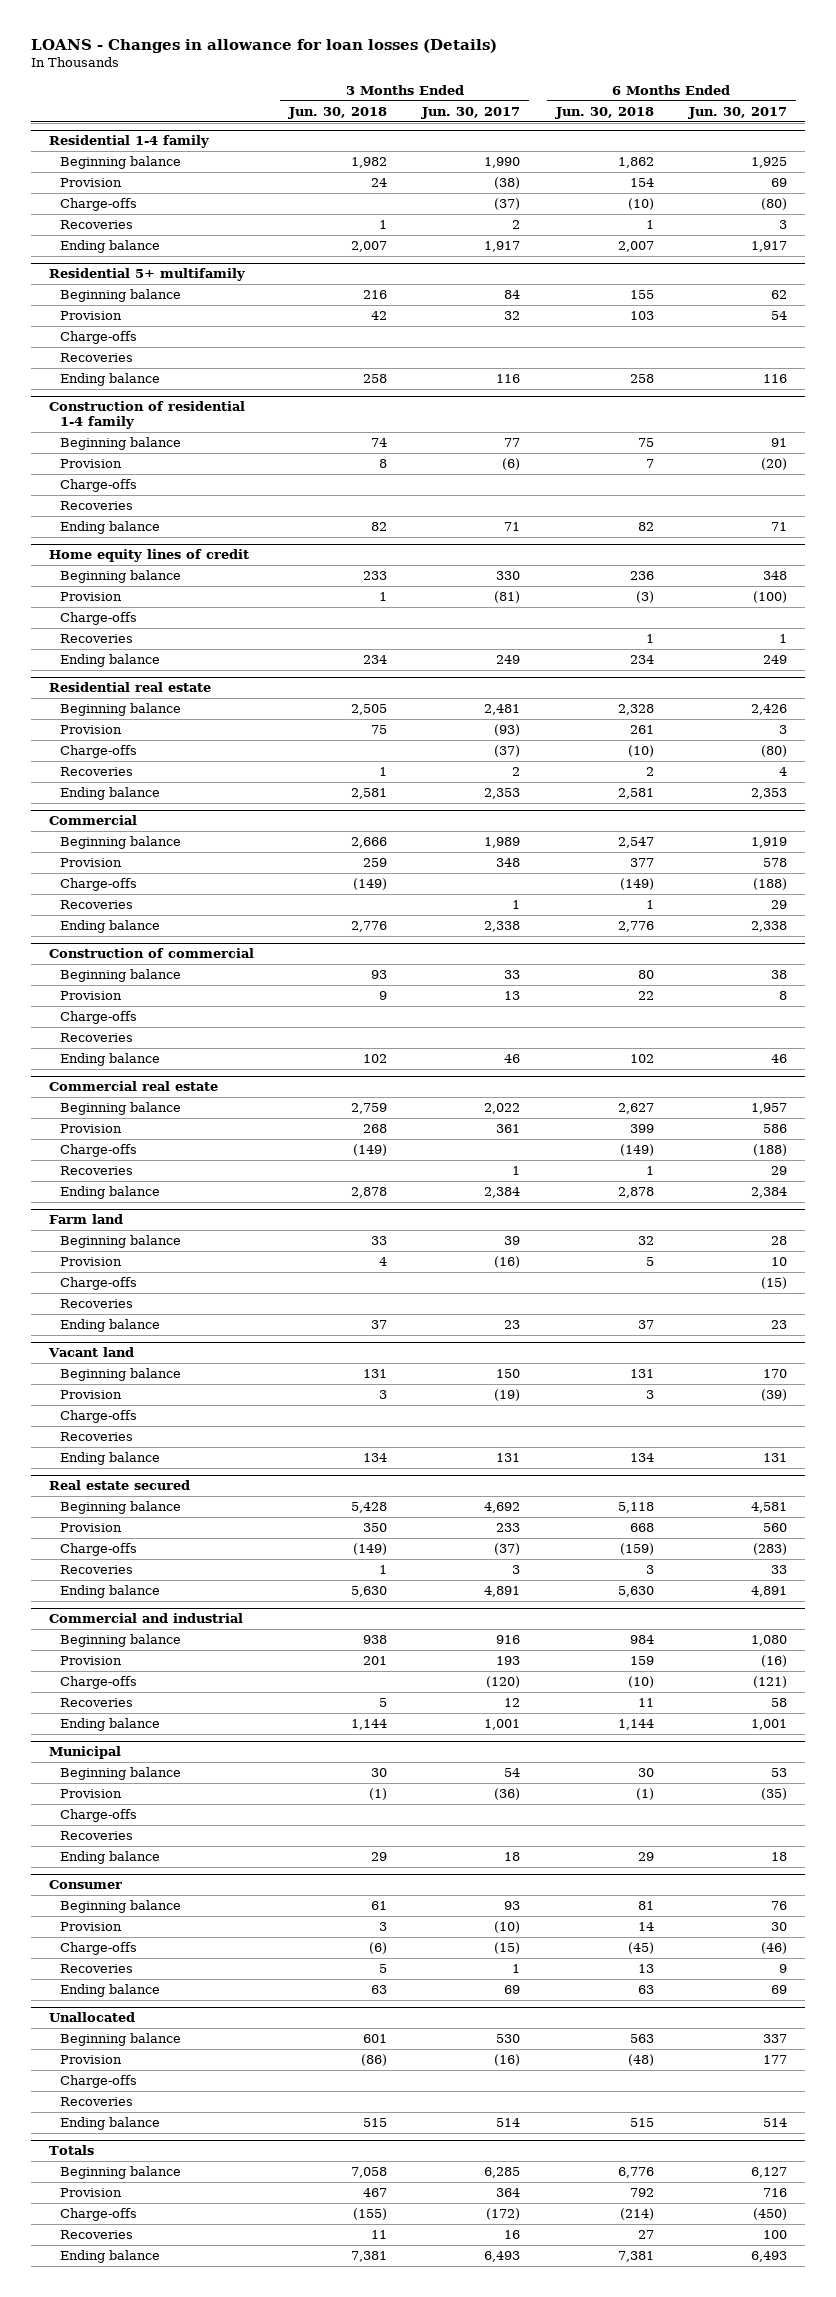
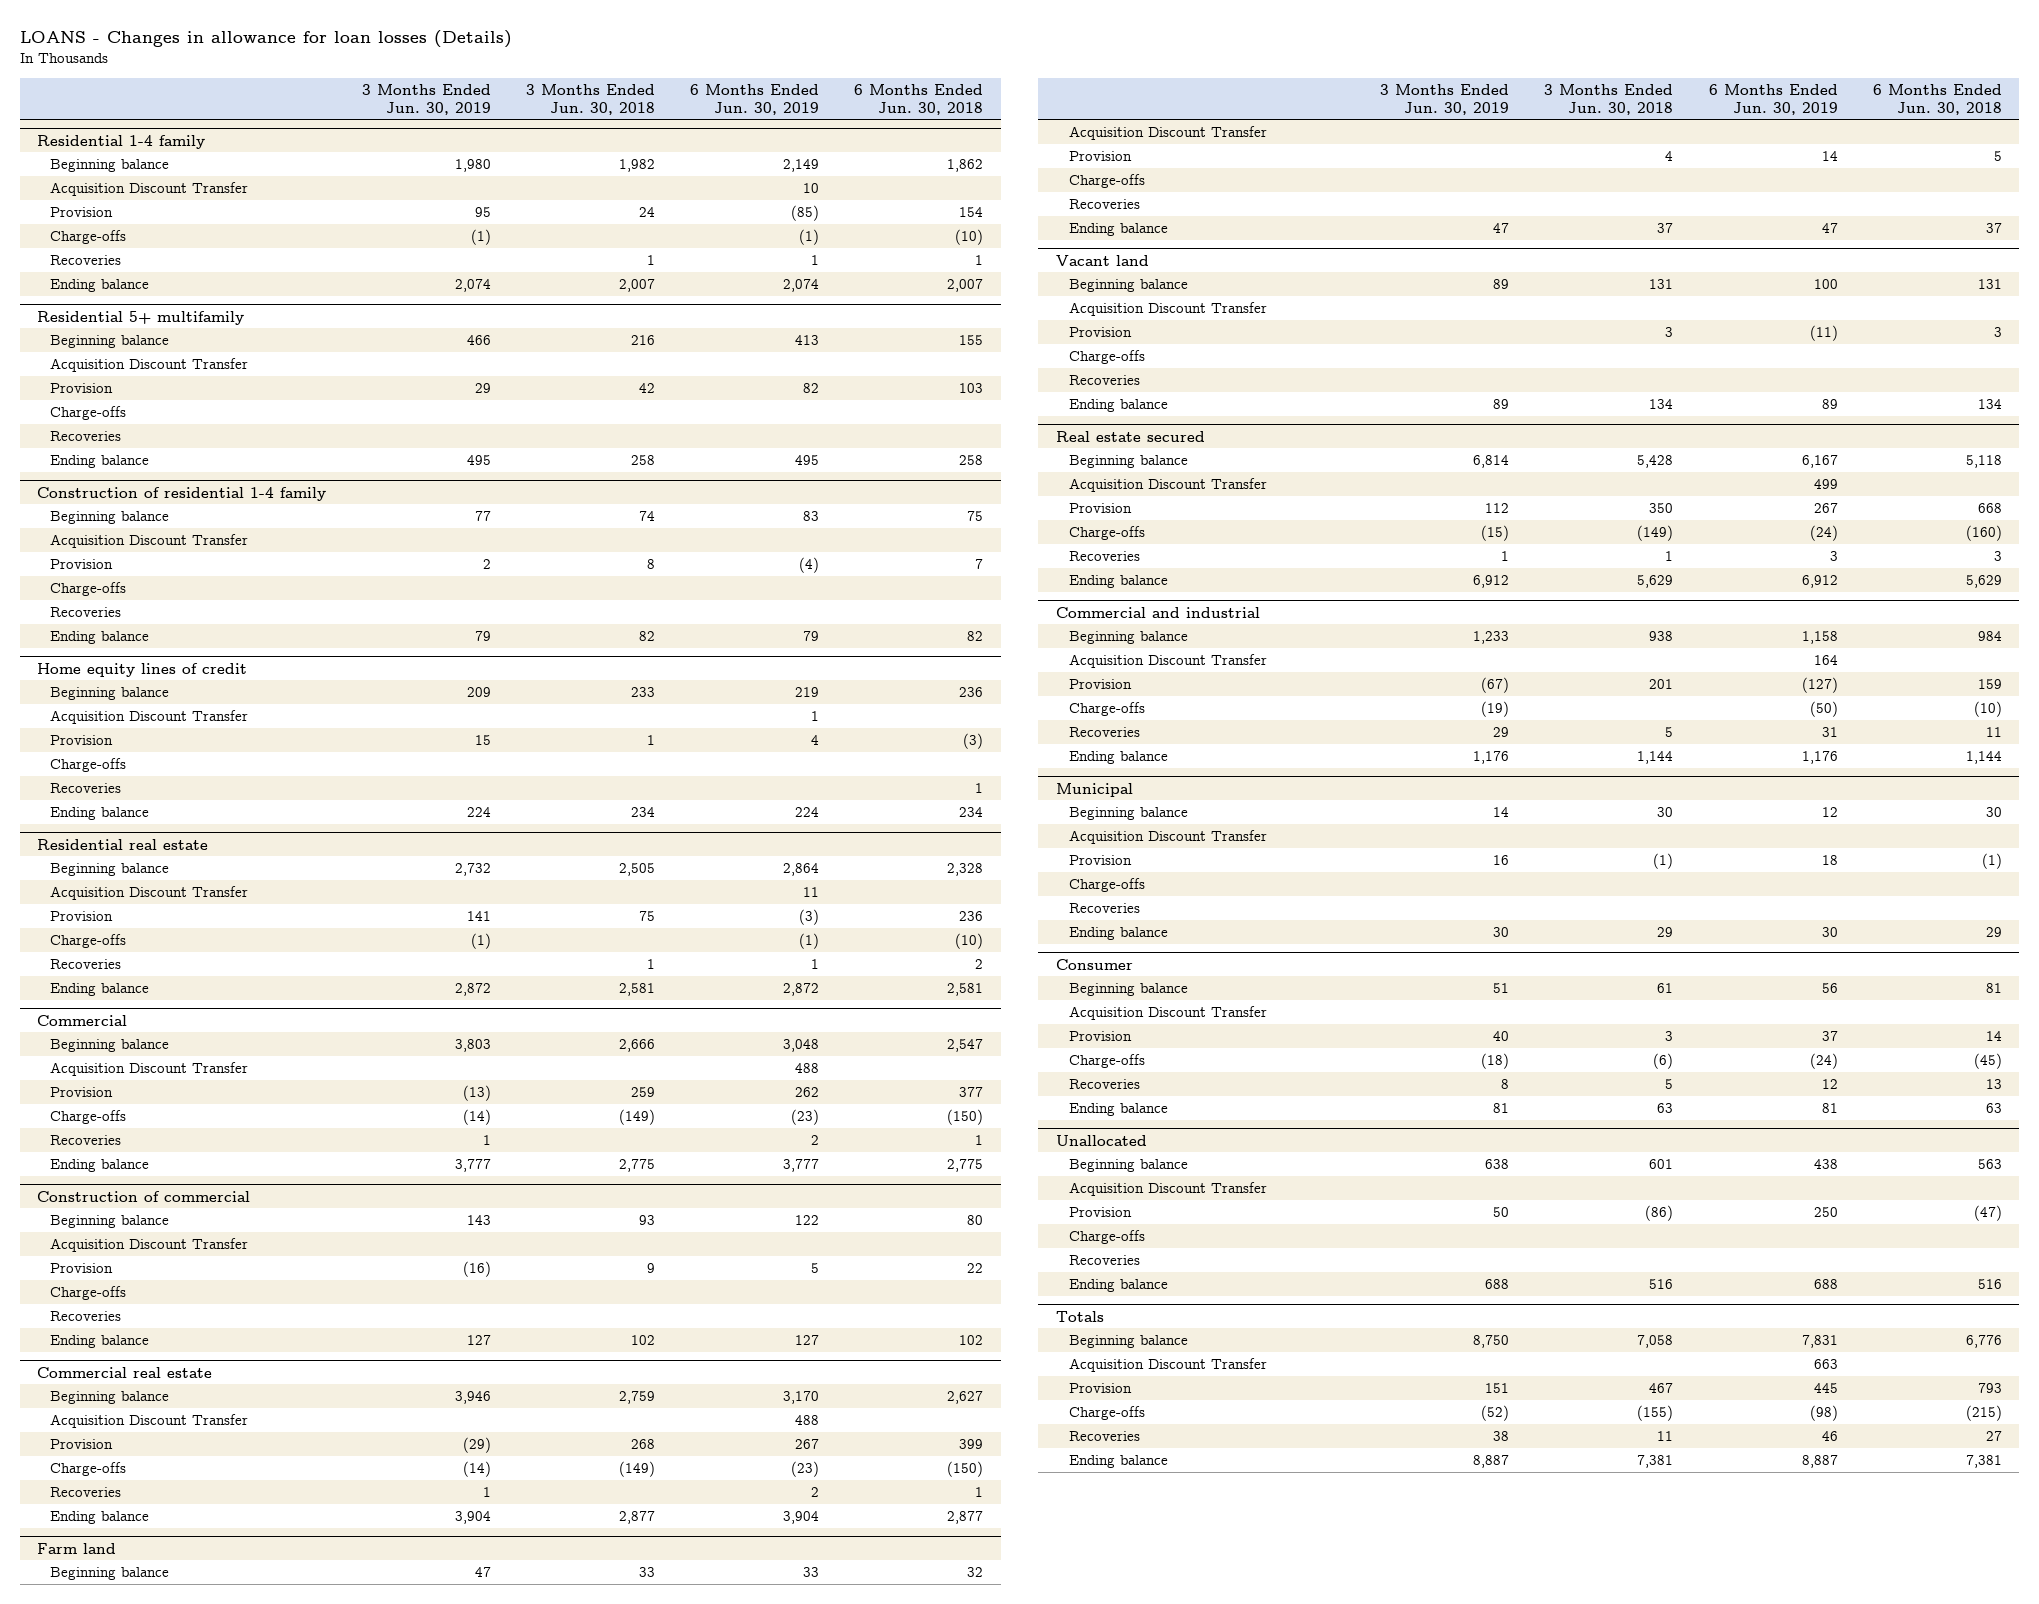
- | 3 Months Ended Jun. 30, 2018 | 3 Months Ended Jun. 30, 2017 | 6 Months Ended Jun. 30, 2018 | 6 Months Ended Jun. 30, 2017
+ | 3 Months Ended Jun. 30, 2019 | 3 Months Ended Jun. 30, 2018 | 6 Months Ended Jun. 30, 2019 | 6 Months Ended Jun. 30, 2018
@ Residential 1-4 family
+ Acquisition Discount Transfer | | | 10 |
@ Residential 5+ multifamily
+ Acquisition Discount Transfer
@ Construction of residential 1-4 family
+ Acquisition Discount Transfer
@ Home equity lines of credit
+ Acquisition Discount Transfer | | | 1 |
@ Residential real estate
- Provision | 75 | (93) | 261 | 3
+ Acquisition Discount Transfer | | | 11 |
+ Provision | 141 | 75 | (3) | 236
@ Commercial
+ Acquisition Discount Transfer | | | 488 |
- Charge-offs | (149) | | (149) | (188)
+ Charge-offs | (14) | (149) | (23) | (150)
- Ending balance | 2,776 | 2,338 | 2,776 | 2,338
+ Ending balance | 3,777 | 2,775 | 3,777 | 2,775
@ Construction of commercial
+ Acquisition Discount Transfer
@ Commercial real estate
+ Acquisition Discount Transfer | | | 488 |
- Charge-offs | (149) | | (149) | (188)
+ Charge-offs | (14) | (149) | (23) | (150)
- Ending balance | 2,878 | 2,384 | 2,878 | 2,384
+ Ending balance | 3,904 | 2,877 | 3,904 | 2,877
@ Farm land
+ Acquisition Discount Transfer
@ Vacant land
+ Acquisition Discount Transfer
@ Real estate secured
+ Acquisition Discount Transfer | | | 499 |
- Charge-offs | (149) | (37) | (159) | (283)
+ Charge-offs | (15) | (149) | (24) | (160)
- Ending balance | 5,630 | 4,891 | 5,630 | 4,891
+ Ending balance | 6,912 | 5,629 | 6,912 | 5,629
@ Commercial and industrial
+ Acquisition Discount Transfer | | | 164 |
@ Municipal
+ Acquisition Discount Transfer
@ Consumer
+ Acquisition Discount Transfer
@ Unallocated
- Provision | (86) | (16) | (48) | 177
+ Acquisition Discount Transfer
+ Provision | 50 | (86) | 250 | (47)
- Ending balance | 515 | 514 | 515 | 514
+ Ending balance | 688 | 516 | 688 | 516
@ Totals
- Provision | 467 | 364 | 792 | 716
- Charge-offs | (155) | (172) | (214) | (450)
+ Acquisition Discount Transfer | | | 663 |
+ Provision | 151 | 467 | 445 | 793
+ Charge-offs | (52) | (155) | (98) | (215)

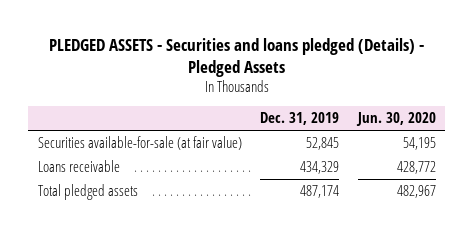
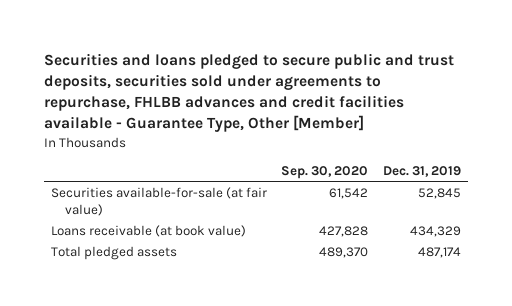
- PLEDGED ASSETS - Securities and loans pledged (Details) - Pledged Assets
+ Securities and loans pledged to secure public and trust deposits, securities sold under agreements to repurchase, FHLBB advances and credit facilities available - Guarantee Type, Other [Member]
- | Dec. 31, 2019 | Jun. 30, 2020
+ | Sep. 30, 2020 | Dec. 31, 2019
- Loans receivable | 434,329 | 428,772
+ Loans receivable (at book value) | 427,828 | 434,329

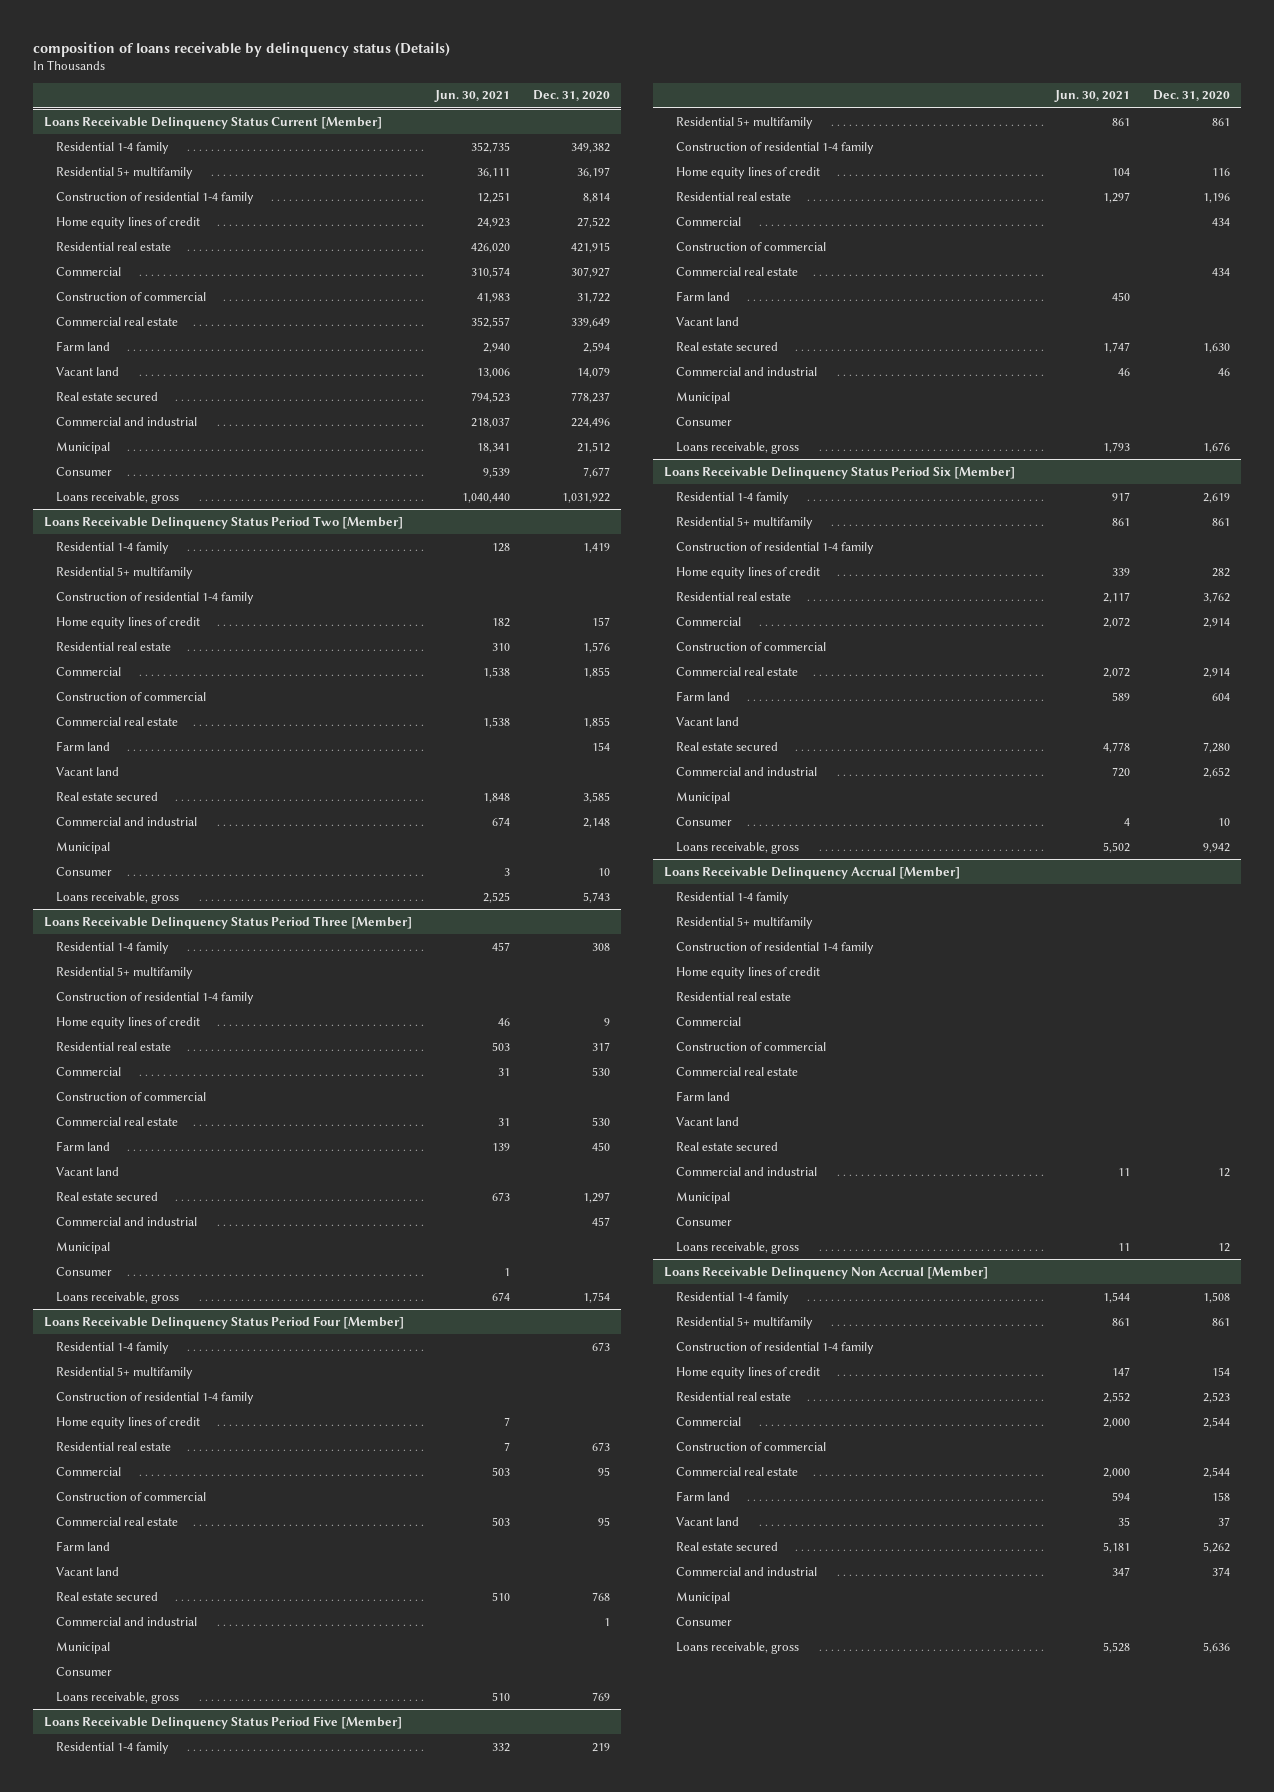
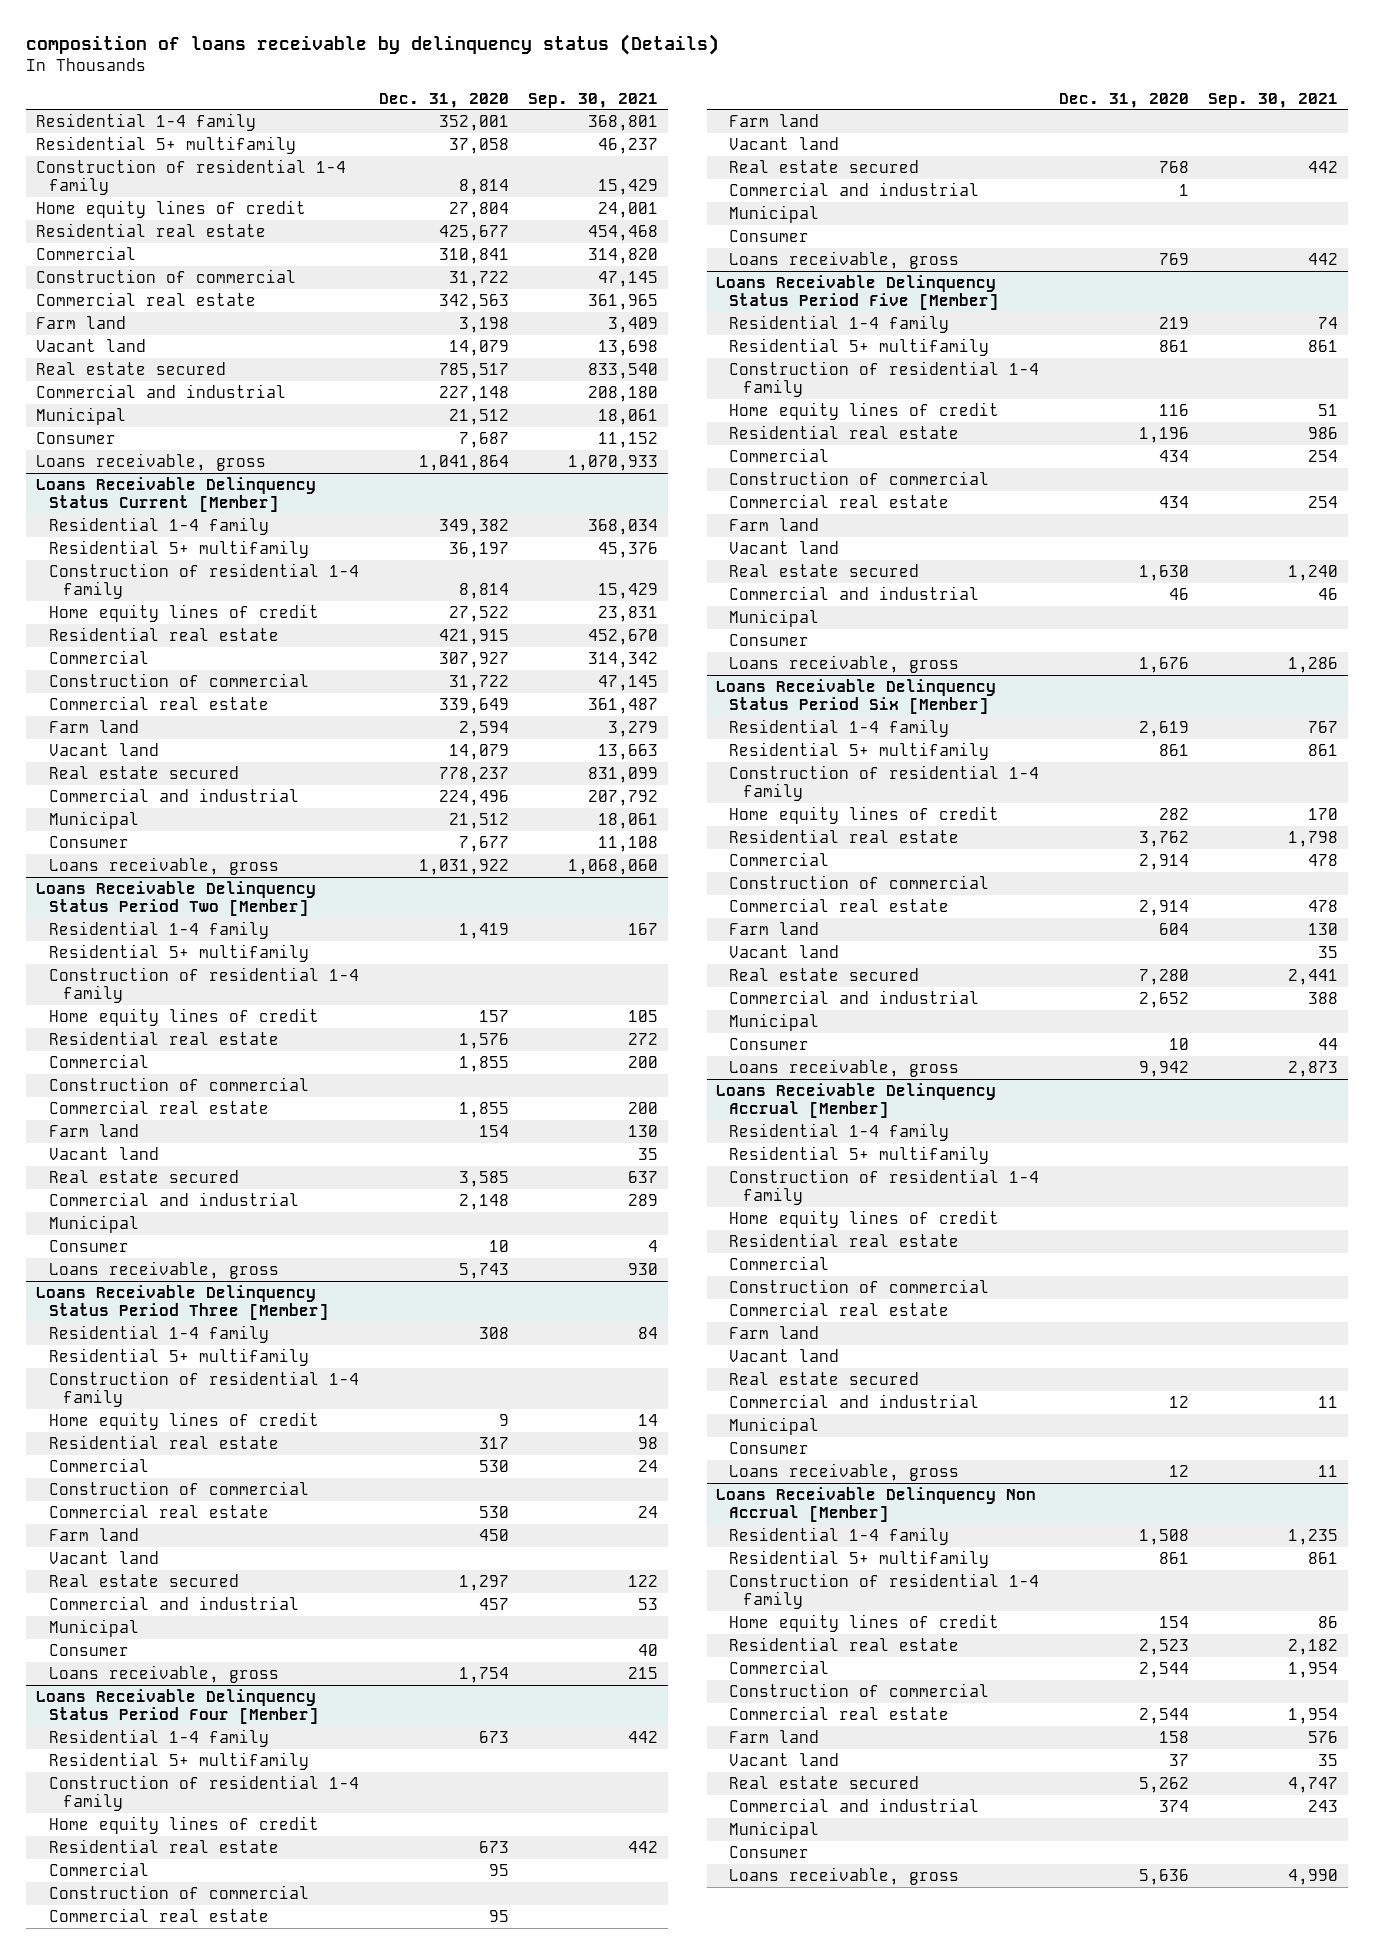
- | Jun. 30, 2021 | Dec. 31, 2020
+ | Dec. 31, 2020 | Sep. 30, 2021
+ Residential 1-4 family | 352,001 | 368,801
+ Residential 5+ multifamily | 37,058 | 46,237
+ Construction of residential 1-4 family | 8,814 | 15,429
+ Home equity lines of credit | 27,804 | 24,001
+ Residential real estate | 425,677 | 454,468
+ Commercial | 310,841 | 314,820
+ Construction of commercial | 31,722 | 47,145
+ Commercial real estate | 342,563 | 361,965
+ Farm land | 3,198 | 3,409
+ Vacant land | 14,079 | 13,698
+ Real estate secured | 785,517 | 833,540
+ Commercial and industrial | 227,148 | 208,180
+ Municipal | 21,512 | 18,061
+ Consumer | 7,687 | 11,152
+ Loans receivable, gross | 1,041,864 | 1,070,933

